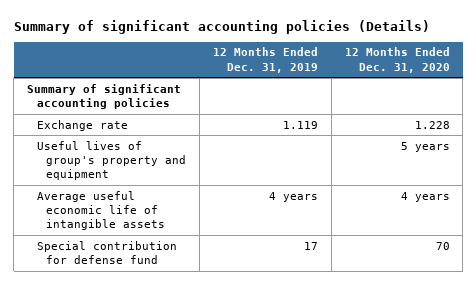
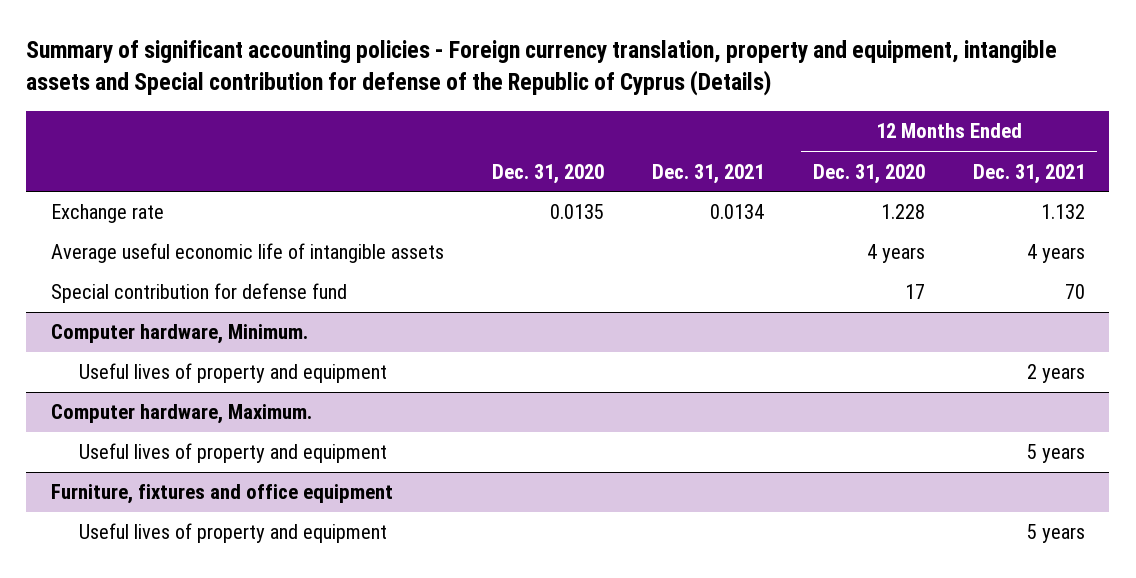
- Summary of significant accounting policies (Details)
+ Summary of significant accounting policies - Foreign currency translation, property and equipment, intangible assets and Special contribution for defense of the Republic of Cyprus (Details)
- | 12 Months Ended Dec. 31, 2019 | 12 Months Ended Dec. 31, 2020
+ | Dec. 31, 2020 | Dec. 31, 2021 | 12 Months Ended Dec. 31, 2020 | 12 Months Ended Dec. 31, 2021
- Summary of significant accounting policies
- Useful lives of group's property and equipment | | 5 years
- Special contribution for defense fund | 17 | 70
+ Special contribution for defense fund | | | 17 | 70
+ Computer hardware, Minimum.
+ Useful lives of property and equipment | | | | 2 years
+ Computer hardware, Maximum.
+ Useful lives of property and equipment | | | | 5 years
+ Furniture, fixtures and office equipment
+ Useful lives of property and equipment | | | | 5 years

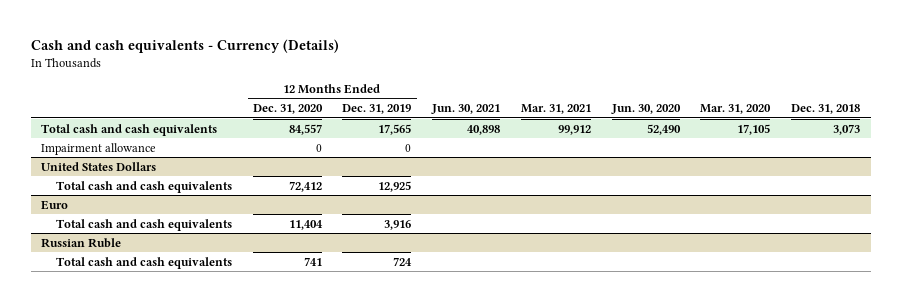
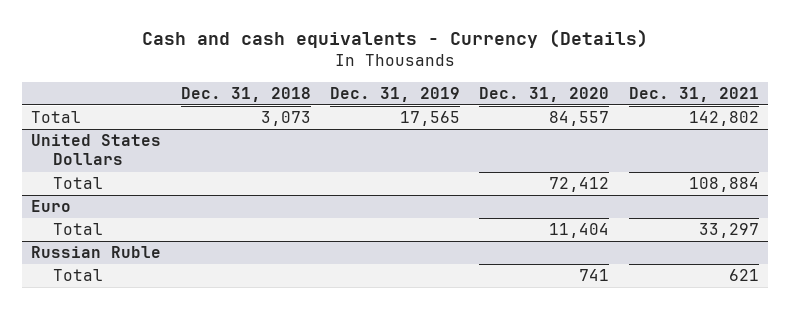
- | 12 Months Ended Dec. 31, 2020 | 12 Months Ended Dec. 31, 2019 | Jun. 30, 2021 | Mar. 31, 2021 | Jun. 30, 2020 | Mar. 31, 2020 | Dec. 31, 2018
+ | Dec. 31, 2018 | Dec. 31, 2019 | Dec. 31, 2020 | Dec. 31, 2021
- Total cash and cash equivalents | 84,557 | 17,565 | 40,898 | 99,912 | 52,490 | 17,105 | 3,073
- Impairment allowance | 0 | 0 | | | | |
+ Total | 3,073 | 17,565 | 84,557 | 142,802
@ United States Dollars
- Total cash and cash equivalents | 72,412 | 12,925 | | | | |
+ Total | | | 72,412 | 108,884
@ Euro
- Total cash and cash equivalents | 11,404 | 3,916 | | | | |
+ Total | | | 11,404 | 33,297
@ Russian Ruble
- Total cash and cash equivalents | 741 | 724 | | | | |
+ Total | | | 741 | 621

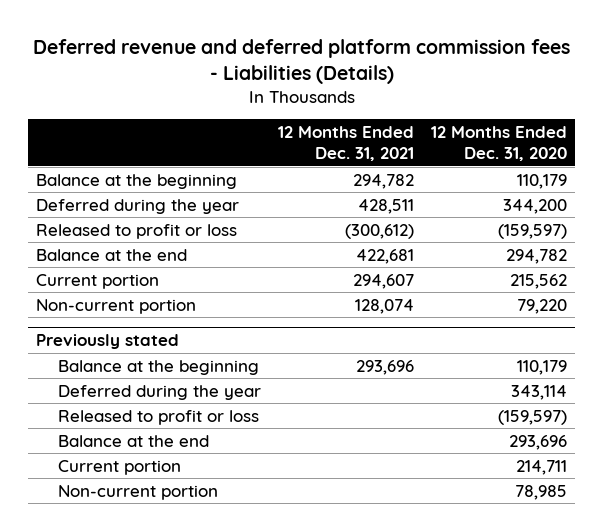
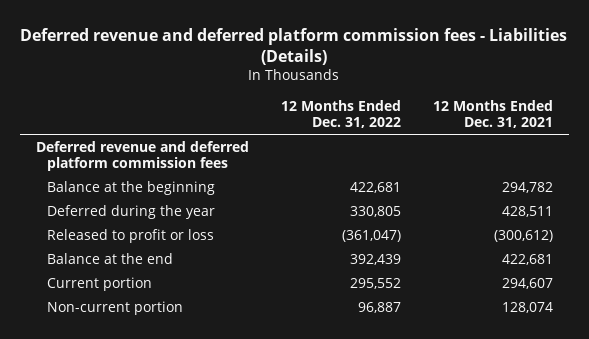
- | 12 Months Ended Dec. 31, 2021 | 12 Months Ended Dec. 31, 2020
+ | 12 Months Ended Dec. 31, 2022 | 12 Months Ended Dec. 31, 2021
+ Deferred revenue and deferred platform commission fees
- Previously stated
- Balance at the beginning | 293,696 | 110,179
- Deferred during the year | | 343,114
- Released to profit or loss | | (159,597)
- Balance at the end | | 293,696
- Current portion | | 214,711
- Non-current portion | | 78,985

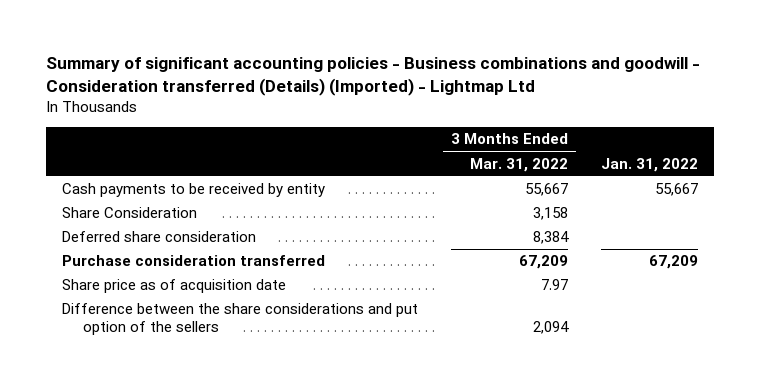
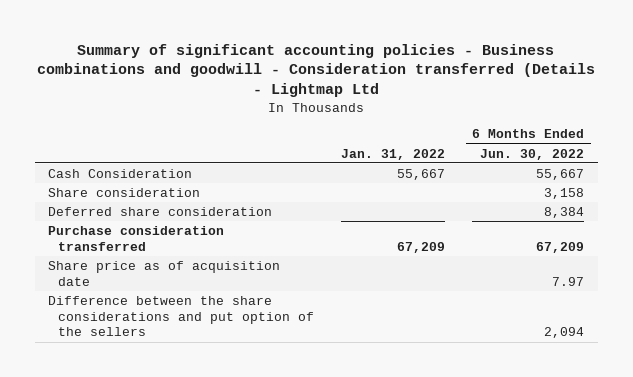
- Summary of significant accounting policies - Business combinations and goodwill - Consideration transferred (Details) (Imported) - Lightmap Ltd
+ Summary of significant accounting policies - Business combinations and goodwill - Consideration transferred (Details - Lightmap Ltd
- | 3 Months Ended Mar. 31, 2022 | Jan. 31, 2022
+ | Jan. 31, 2022 | 6 Months Ended Jun. 30, 2022
- Cash payments to be received by entity | 55,667 | 55,667
- Share Consideration | 3,158 |
+ Cash Consideration | 55,667 | 55,667
+ Share consideration | | 3,158

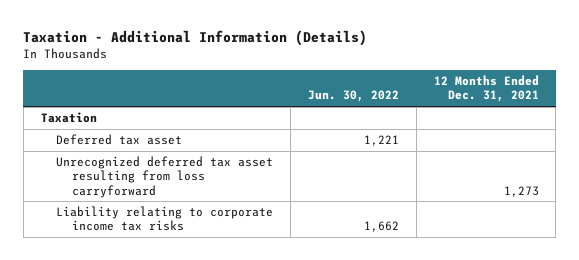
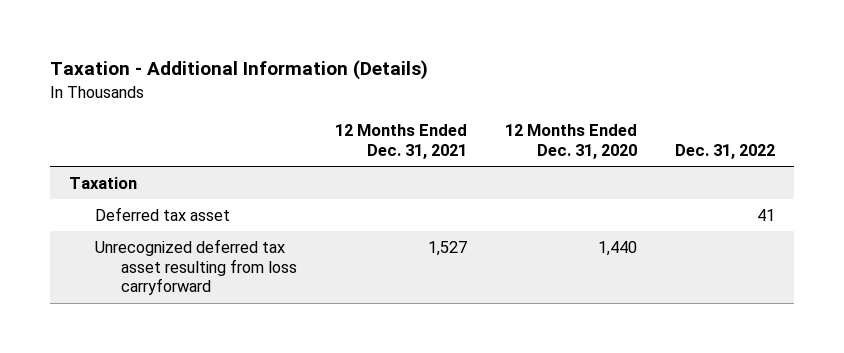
- | Jun. 30, 2022 | 12 Months Ended Dec. 31, 2021
+ | 12 Months Ended Dec. 31, 2021 | 12 Months Ended Dec. 31, 2020 | Dec. 31, 2022
- Unrecognized deferred tax asset resulting from loss carryforward | | 1,273
- Liability relating to corporate income tax risks | 1,662 |
+ Unrecognized deferred tax asset resulting from loss carryforward | 1,527 | 1,440 |

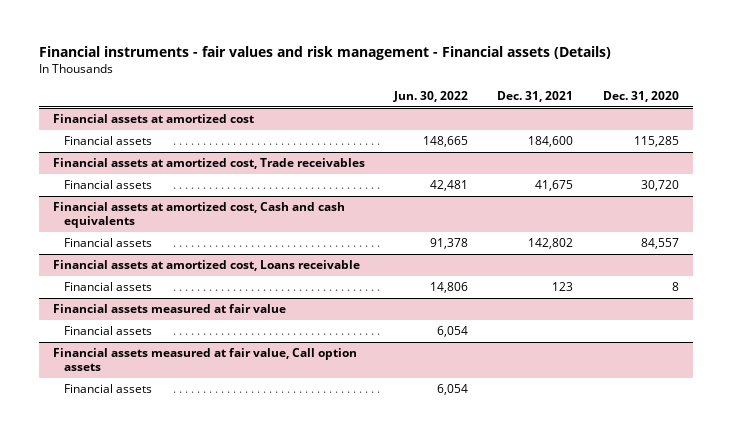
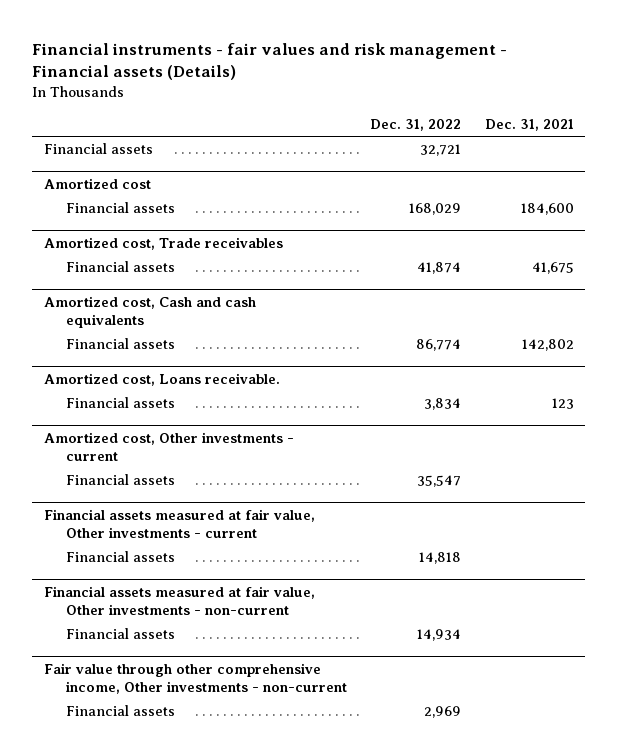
- | Jun. 30, 2022 | Dec. 31, 2021 | Dec. 31, 2020
+ | Dec. 31, 2022 | Dec. 31, 2021
- Financial assets at amortized cost
+ Financial assets | 32,721 |
+ Amortized cost
- Financial assets at amortized cost, Trade receivables
+ Amortized cost, Trade receivables
- Financial assets at amortized cost, Cash and cash equivalents
+ Amortized cost, Cash and cash equivalents
- Financial assets at amortized cost, Loans receivable
+ Amortized cost, Loans receivable.
- Financial assets measured at fair value
+ Amortized cost, Other investments - current
+ Financial assets | 35,547 |
+ Financial assets measured at fair value, Other investments - current
- Financial assets measured at fair value, Call option assets
+ Financial assets measured at fair value, Other investments - non-current
+ Fair value through other comprehensive income, Other investments - non-current
+ Financial assets | 2,969 |

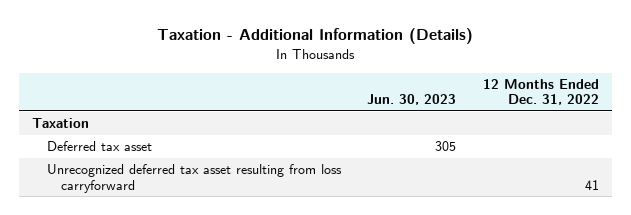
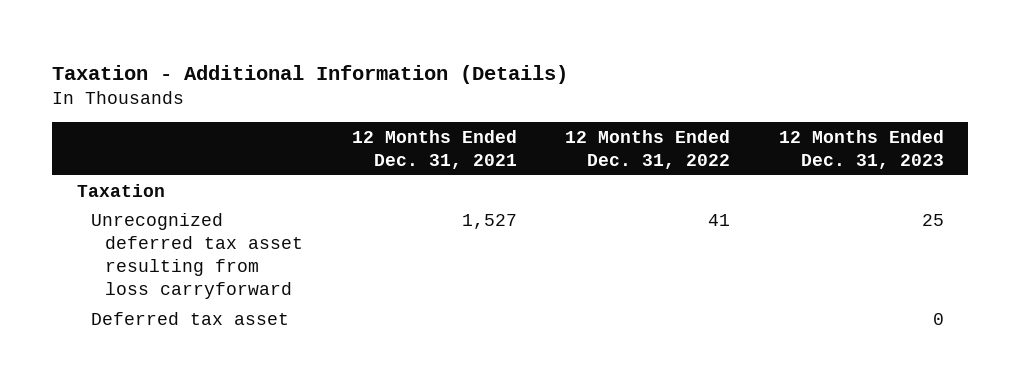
- | Jun. 30, 2023 | 12 Months Ended Dec. 31, 2022
+ | 12 Months Ended Dec. 31, 2021 | 12 Months Ended Dec. 31, 2022 | 12 Months Ended Dec. 31, 2023
moved down: Deferred tax asset | | | 0

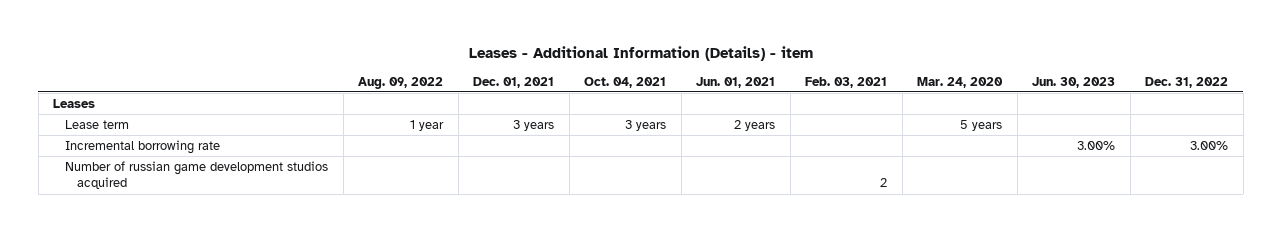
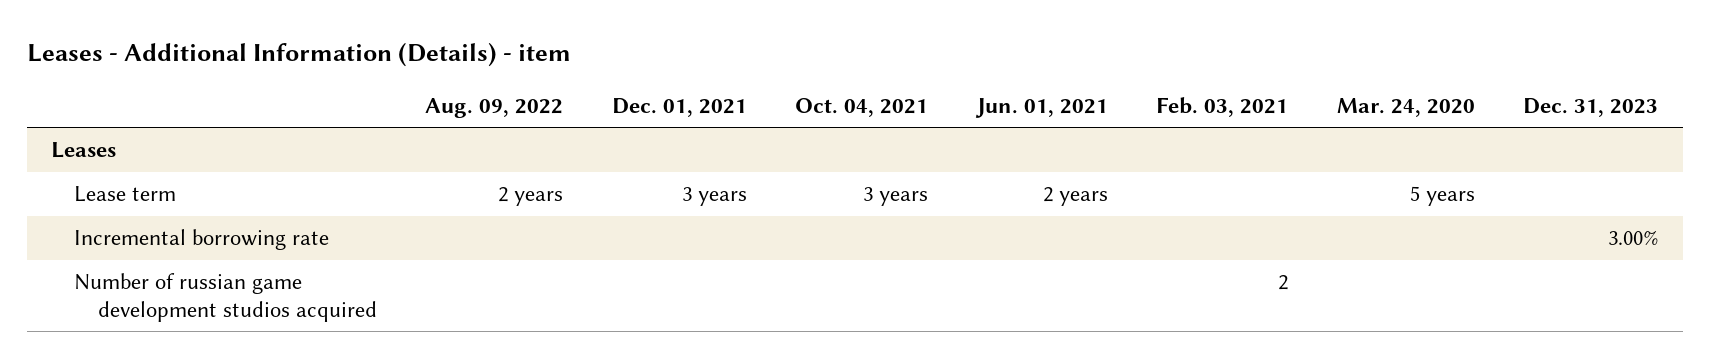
- | Aug. 09, 2022 | Dec. 01, 2021 | Oct. 04, 2021 | Jun. 01, 2021 | Feb. 03, 2021 | Mar. 24, 2020 | Jun. 30, 2023 | Dec. 31, 2022
+ | Aug. 09, 2022 | Dec. 01, 2021 | Oct. 04, 2021 | Jun. 01, 2021 | Feb. 03, 2021 | Mar. 24, 2020 | Dec. 31, 2023
- Lease term | 1 year | 3 years | 3 years | 2 years | | 5 years | |
+ Lease term | 2 years | 3 years | 3 years | 2 years | | 5 years |

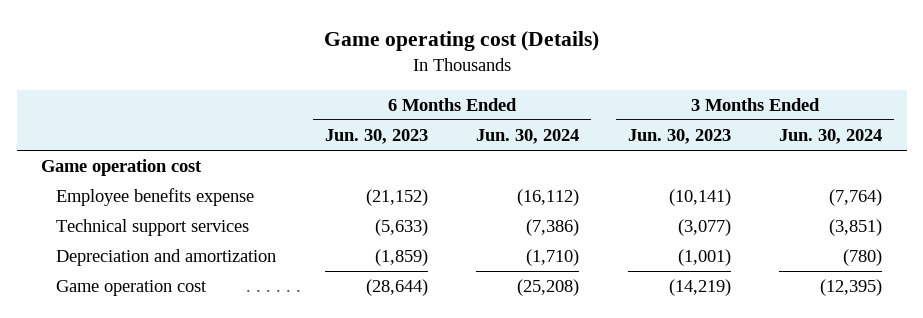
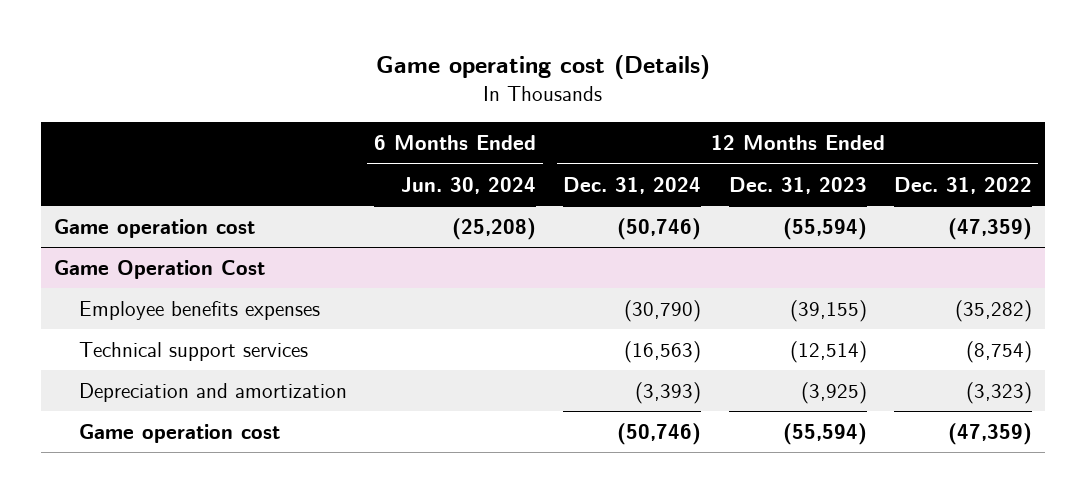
- | 6 Months Ended Jun. 30, 2023 | 6 Months Ended Jun. 30, 2024 | 3 Months Ended Jun. 30, 2023 | 3 Months Ended Jun. 30, 2024
+ | 6 Months Ended Jun. 30, 2024 | 12 Months Ended Dec. 31, 2024 | 12 Months Ended Dec. 31, 2023 | 12 Months Ended Dec. 31, 2022
- Game operation cost
- Employee benefits expense | (21,152) | (16,112) | (10,141) | (7,764)
- Technical support services | (5,633) | (7,386) | (3,077) | (3,851)
- Depreciation and amortization | (1,859) | (1,710) | (1,001) | (780)
+ Game Operation Cost
+ Employee benefits expenses | | (30,790) | (39,155) | (35,282)
+ Technical support services | | (16,563) | (12,514) | (8,754)
+ Depreciation and amortization | | (3,393) | (3,925) | (3,323)
+ Game operation cost | | (50,746) | (55,594) | (47,359)

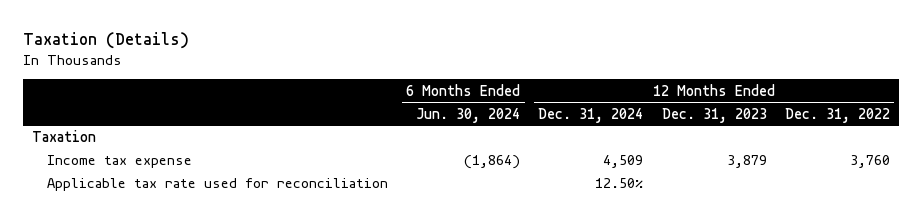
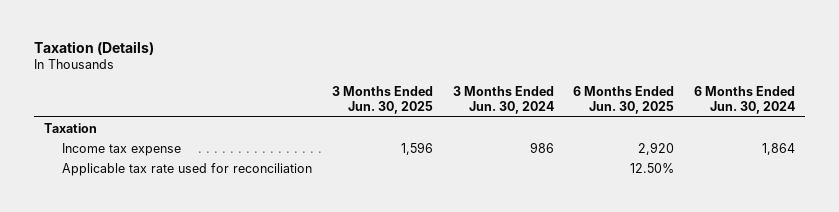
- | 6 Months Ended Jun. 30, 2024 | 12 Months Ended Dec. 31, 2024 | 12 Months Ended Dec. 31, 2023 | 12 Months Ended Dec. 31, 2022
+ | 3 Months Ended Jun. 30, 2025 | 3 Months Ended Jun. 30, 2024 | 6 Months Ended Jun. 30, 2025 | 6 Months Ended Jun. 30, 2024
- Income tax expense | (1,864) | 4,509 | 3,879 | 3,760
+ Income tax expense | 1,596 | 986 | 2,920 | 1,864

